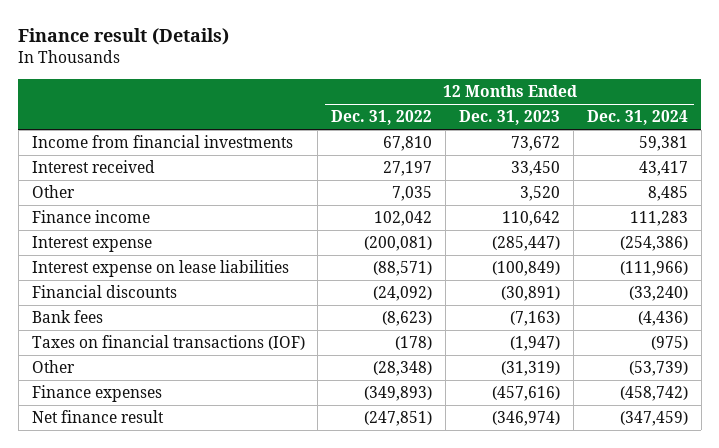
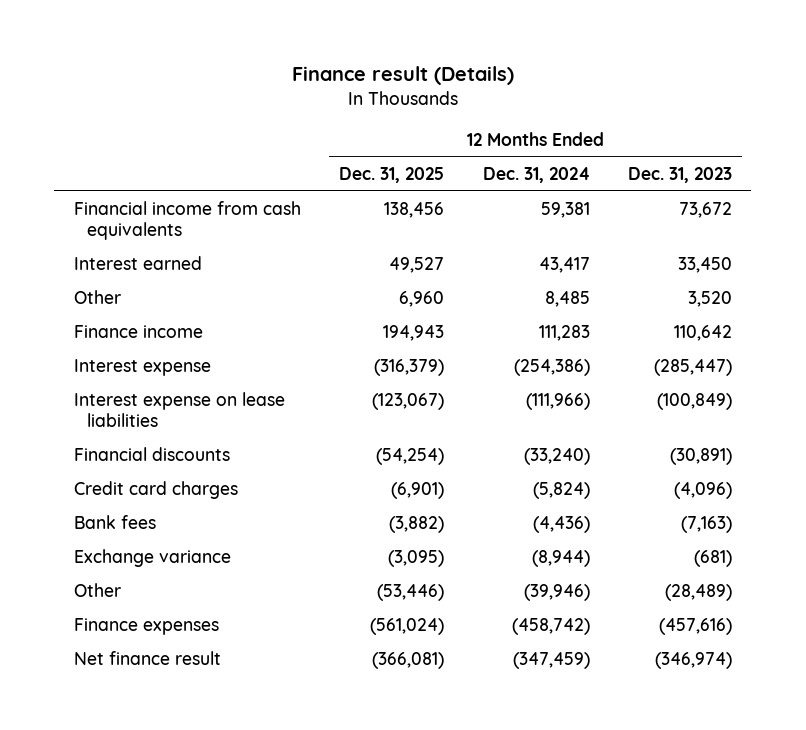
- | 12 Months Ended Dec. 31, 2022 | 12 Months Ended Dec. 31, 2023 | 12 Months Ended Dec. 31, 2024
+ | 12 Months Ended Dec. 31, 2025 | 12 Months Ended Dec. 31, 2024 | 12 Months Ended Dec. 31, 2023
- Income from financial investments | 67,810 | 73,672 | 59,381
- Interest received | 27,197 | 33,450 | 43,417
+ Financial income from cash equivalents | 138,456 | 59,381 | 73,672
+ Interest earned | 49,527 | 43,417 | 33,450
+ Credit card charges | (6,901) | (5,824) | (4,096)
- Taxes on financial transactions (IOF) | (178) | (1,947) | (975)
- Other | (28,348) | (31,319) | (53,739)
+ Exchange variance | (3,095) | (8,944) | (681)
+ Other | (53,446) | (39,946) | (28,489)

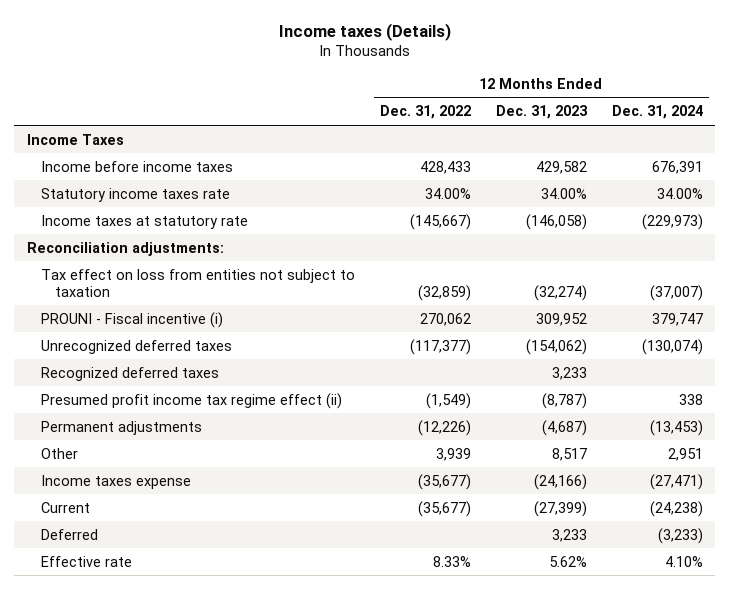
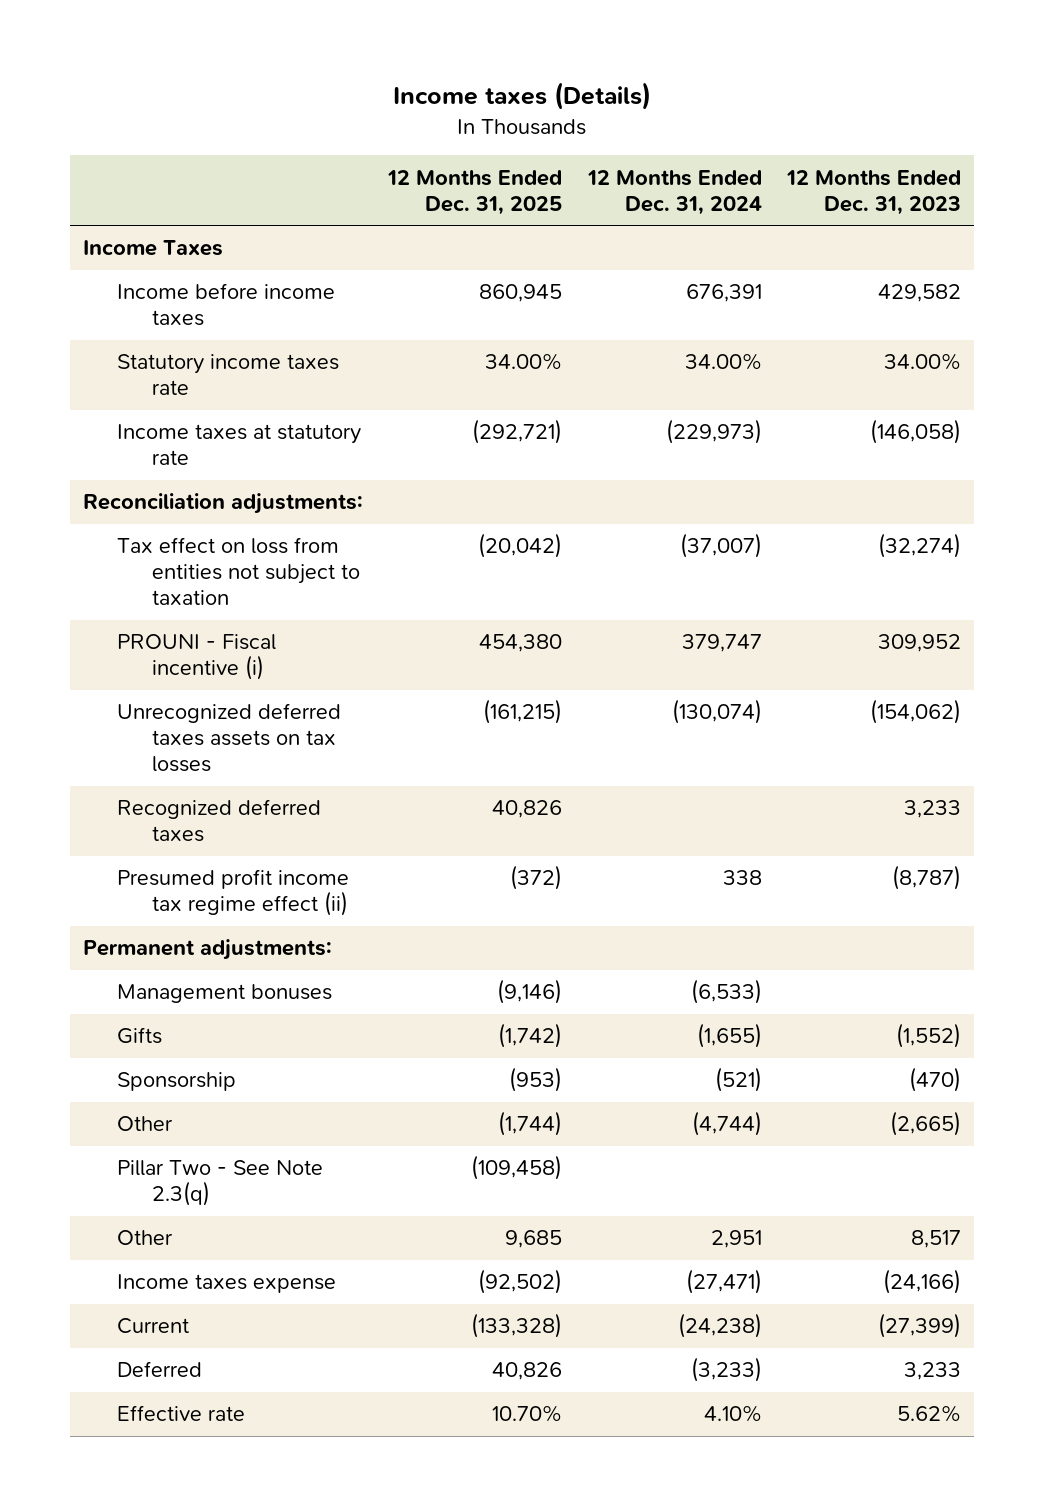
- | 12 Months Ended Dec. 31, 2022 | 12 Months Ended Dec. 31, 2023 | 12 Months Ended Dec. 31, 2024
+ | 12 Months Ended Dec. 31, 2025 | 12 Months Ended Dec. 31, 2024 | 12 Months Ended Dec. 31, 2023
- Unrecognized deferred taxes | (117,377) | (154,062) | (130,074)
+ Unrecognized deferred taxes assets on tax losses | (161,215) | (130,074) | (154,062)
- Permanent adjustments | (12,226) | (4,687) | (13,453)
+ Permanent adjustments:
+ Management bonuses | (9,146) | (6,533) |
+ Gifts | (1,742) | (1,655) | (1,552)
+ Sponsorship | (953) | (521) | (470)
+ Other | (1,744) | (4,744) | (2,665)
+ Pillar Two - See Note 2.3(q) | (109,458) | |

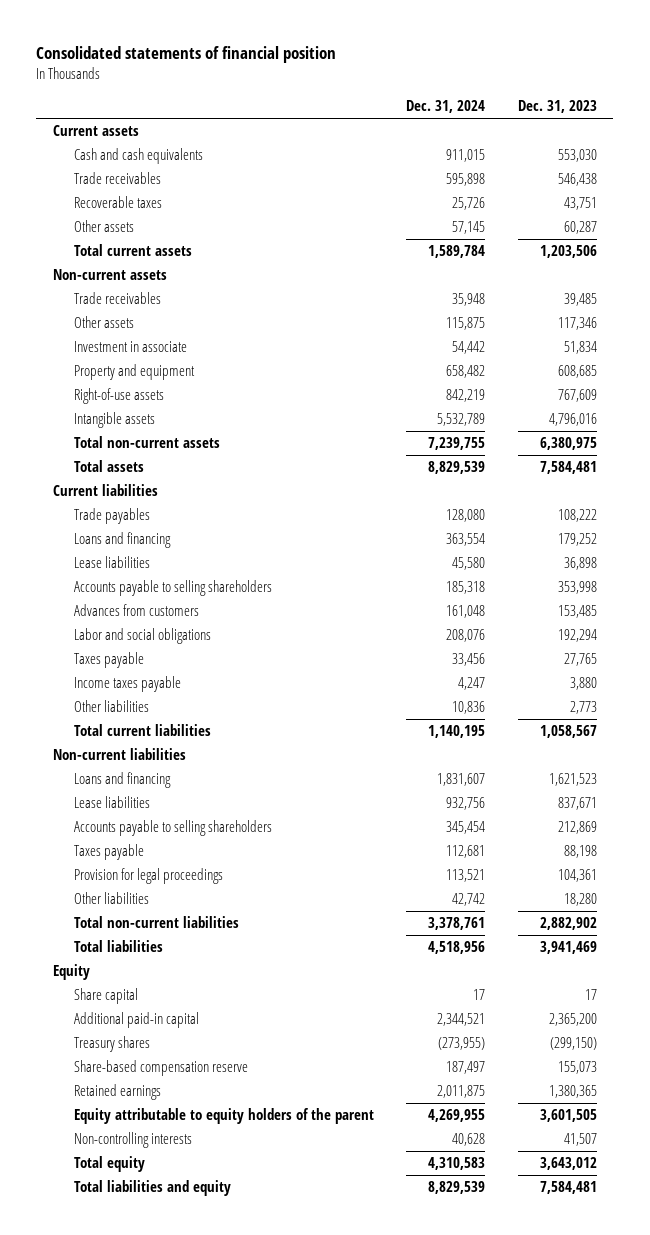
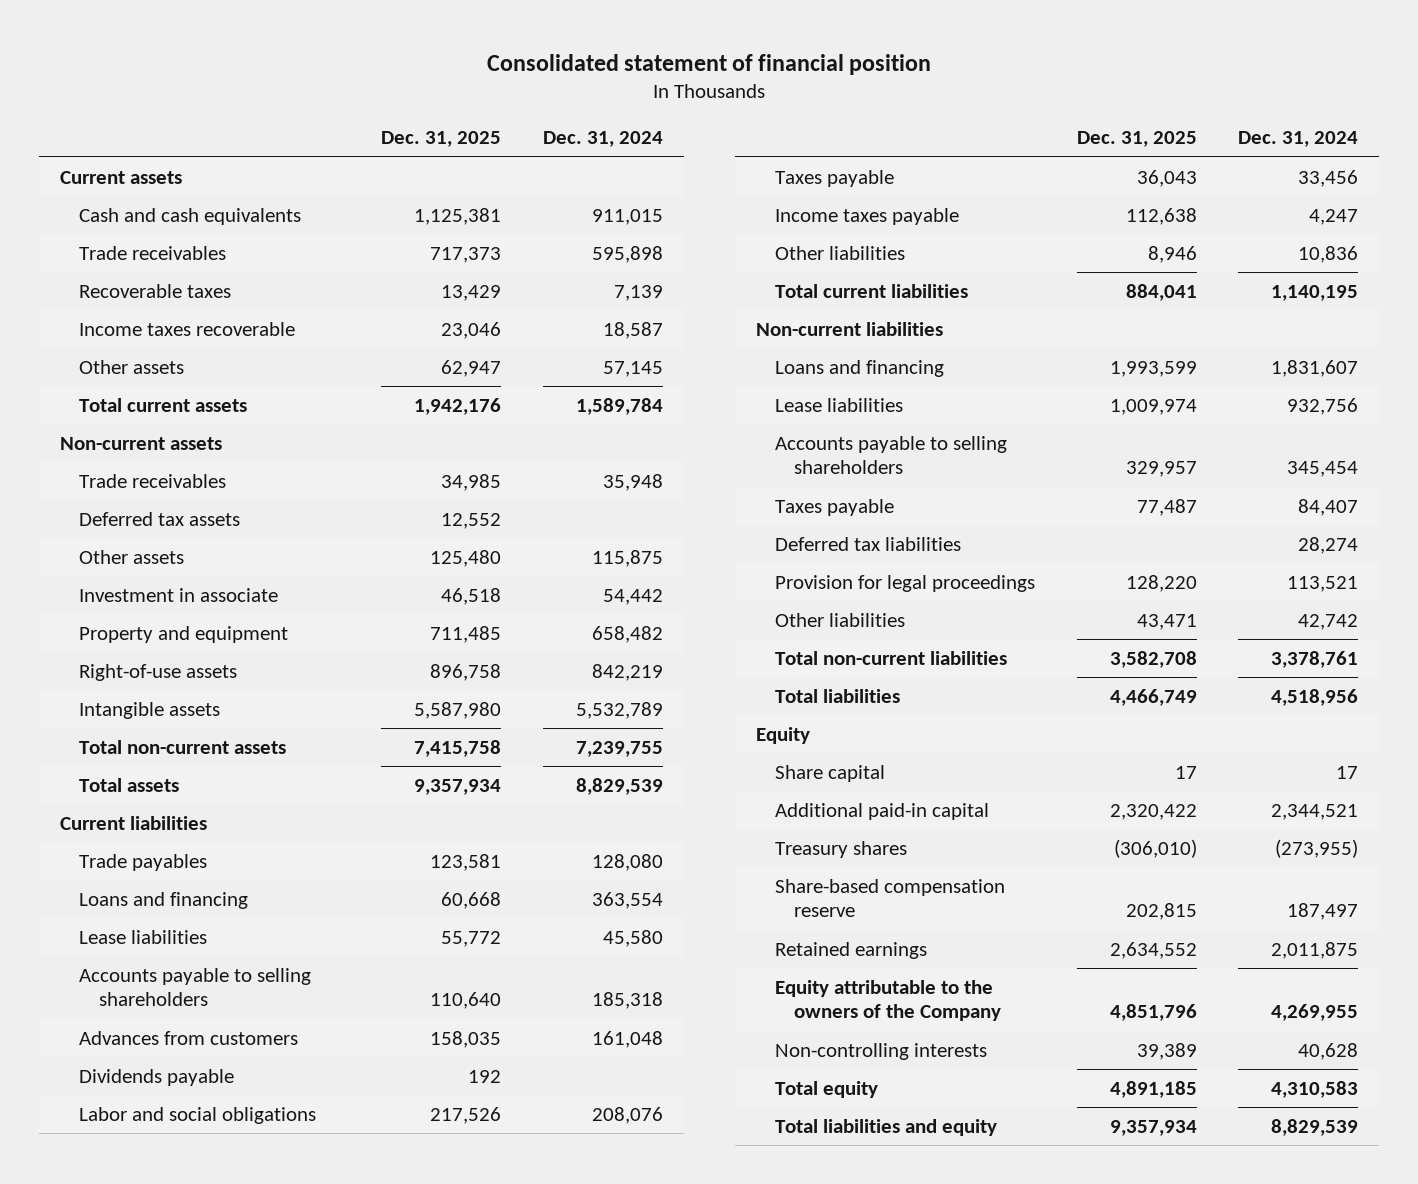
- Consolidated statements of financial position
+ Consolidated statement of financial position
- | Dec. 31, 2024 | Dec. 31, 2023
+ | Dec. 31, 2025 | Dec. 31, 2024
- Recoverable taxes | 25,726 | 43,751
+ Recoverable taxes | 13,429 | 7,139
+ Income taxes recoverable | 23,046 | 18,587
+ Deferred tax assets | 12,552 |
+ Dividends payable | 192 |
- Taxes payable | 112,681 | 88,198
+ Taxes payable | 77,487 | 84,407
+ Deferred tax liabilities | | 28,274
- Equity attributable to equity holders of the parent | 4,269,955 | 3,601,505
+ Equity attributable to the owners of the Company | 4,851,796 | 4,269,955

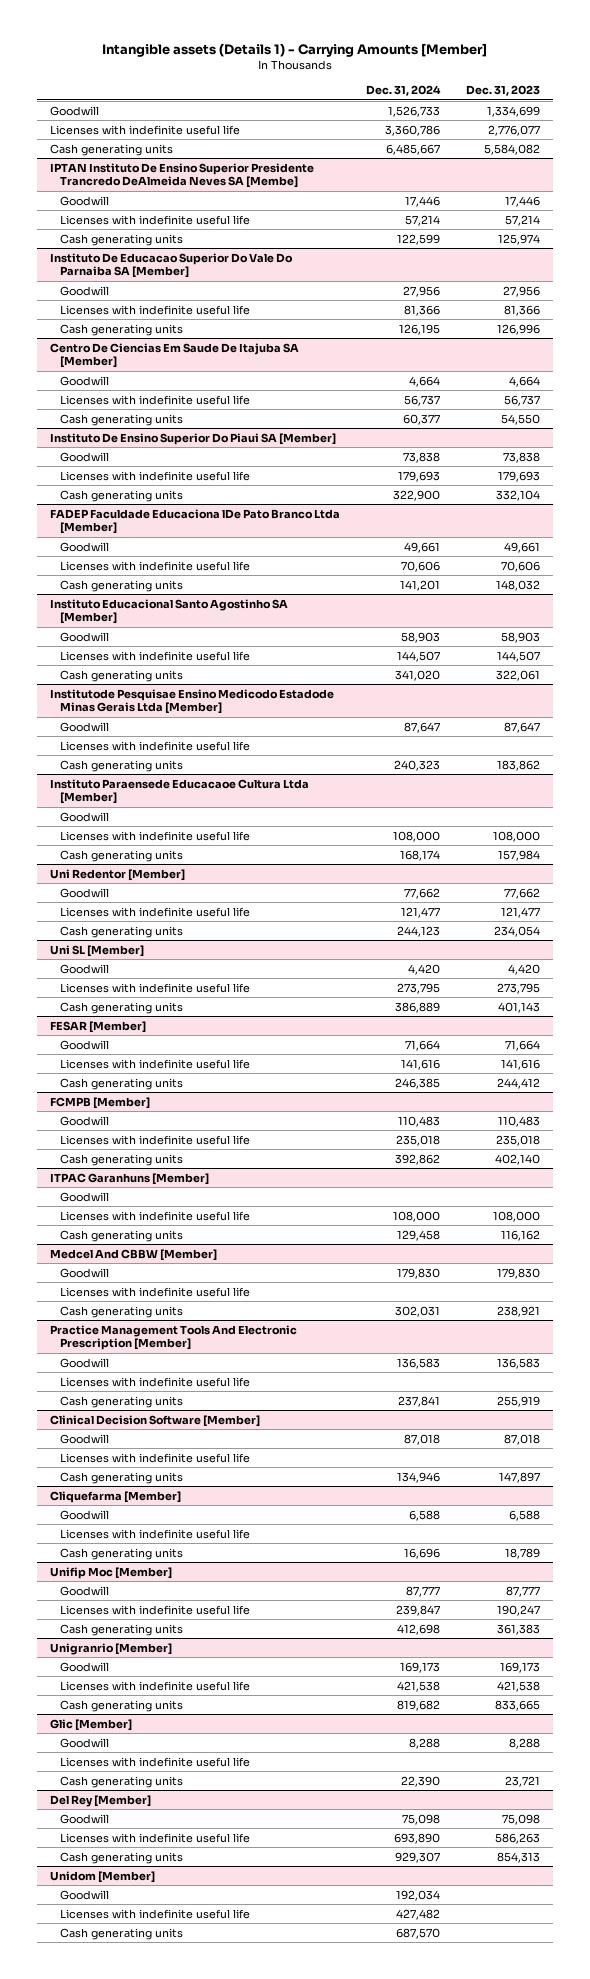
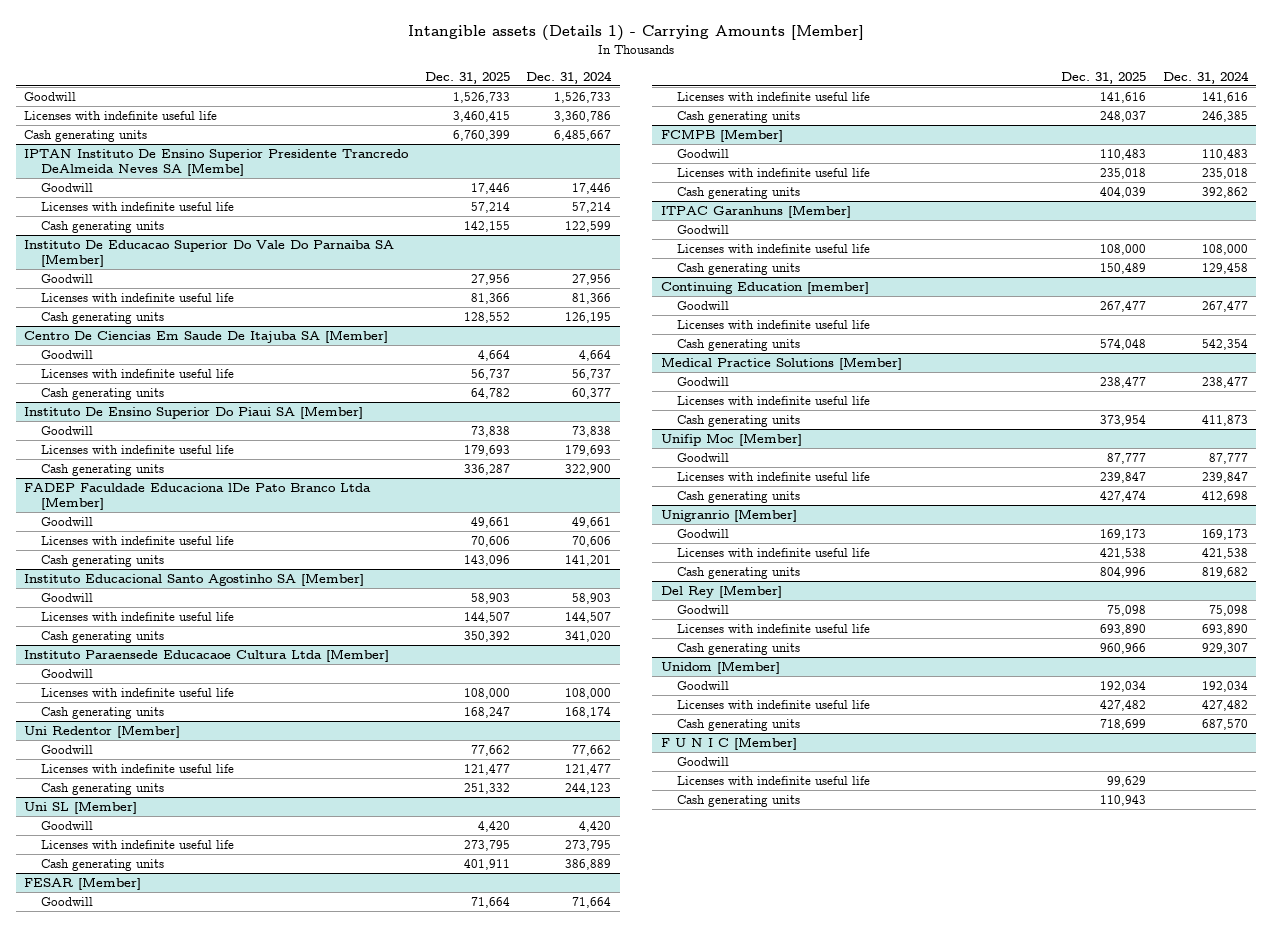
- | Dec. 31, 2024 | Dec. 31, 2023
+ | Dec. 31, 2025 | Dec. 31, 2024
- Institutode Pesquisae Ensino Medicodo Estadode Minas Gerais Ltda [Member]
- Goodwill | 87,647 | 87,647
- Licenses with indefinite useful life
- Cash generating units | 240,323 | 183,862
- Medcel And CBBW [Member]
- Goodwill | 179,830 | 179,830
- Licenses with indefinite useful life
- Cash generating units | 302,031 | 238,921
- Practice Management Tools And Electronic Prescription [Member]
- Goodwill | 136,583 | 136,583
- Licenses with indefinite useful life
- Cash generating units | 237,841 | 255,919
- Clinical Decision Software [Member]
- Goodwill | 87,018 | 87,018
+ Continuing Education [member]
+ Goodwill | 267,477 | 267,477
- Cash generating units | 134,946 | 147,897
- Cliquefarma [Member]
- Goodwill | 6,588 | 6,588
+ Cash generating units | 574,048 | 542,354
+ Medical Practice Solutions [Member]
+ Goodwill | 238,477 | 238,477
- Cash generating units | 16,696 | 18,789
+ Cash generating units | 373,954 | 411,873
- Glic [Member]
- Goodwill | 8,288 | 8,288
- Licenses with indefinite useful life
- Cash generating units | 22,390 | 23,721
+ F U N I C [Member]
+ Goodwill
+ Licenses with indefinite useful life | 99,629 |
+ Cash generating units | 110,943 |

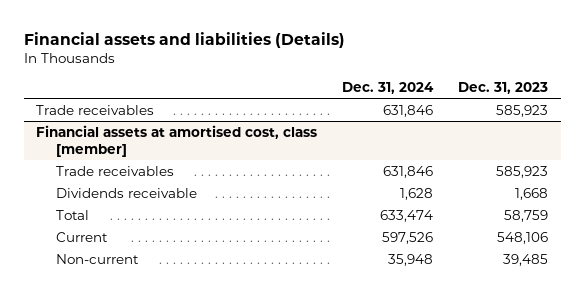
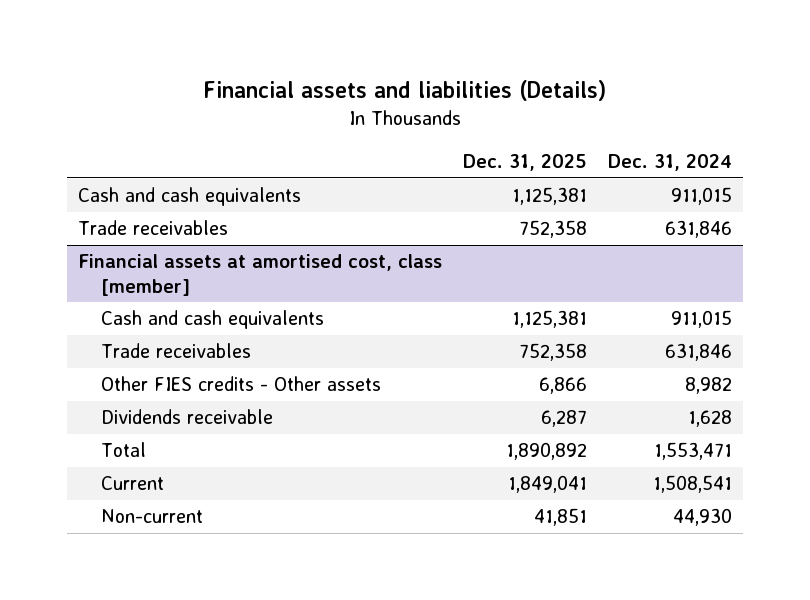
- | Dec. 31, 2024 | Dec. 31, 2023
+ | Dec. 31, 2025 | Dec. 31, 2024
+ Cash and cash equivalents | 1,125,381 | 911,015
@ Financial assets at amortised cost, class [member]
+ Cash and cash equivalents | 1,125,381 | 911,015
+ Other FIES credits - Other assets | 6,866 | 8,982
- Total | 633,474 | 58,759
- Current | 597,526 | 548,106
- Non-current | 35,948 | 39,485
+ Total | 1,890,892 | 1,553,471
+ Current | 1,849,041 | 1,508,541
+ Non-current | 41,851 | 44,930

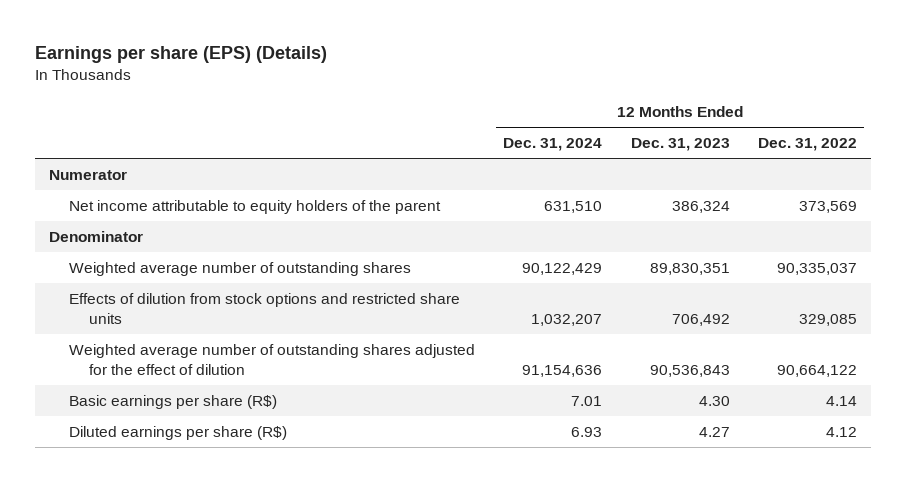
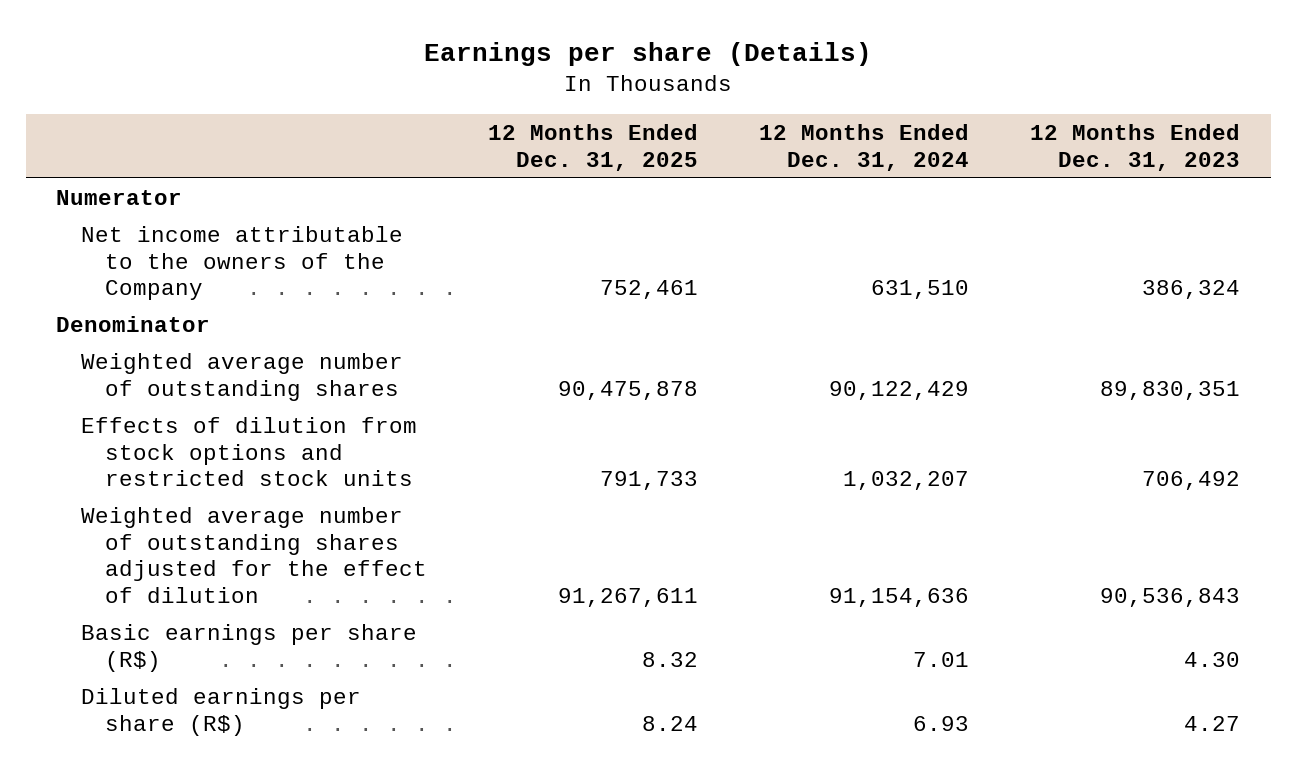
- Earnings per share (EPS) (Details)
+ Earnings per share (Details)
- | 12 Months Ended Dec. 31, 2024 | 12 Months Ended Dec. 31, 2023 | 12 Months Ended Dec. 31, 2022
+ | 12 Months Ended Dec. 31, 2025 | 12 Months Ended Dec. 31, 2024 | 12 Months Ended Dec. 31, 2023
- Net income attributable to equity holders of the parent | 631,510 | 386,324 | 373,569
+ Net income attributable to the owners of the Company | 752,461 | 631,510 | 386,324
- Effects of dilution from stock options and restricted share units | 1,032,207 | 706,492 | 329,085
+ Effects of dilution from stock options and restricted stock units | 791,733 | 1,032,207 | 706,492

